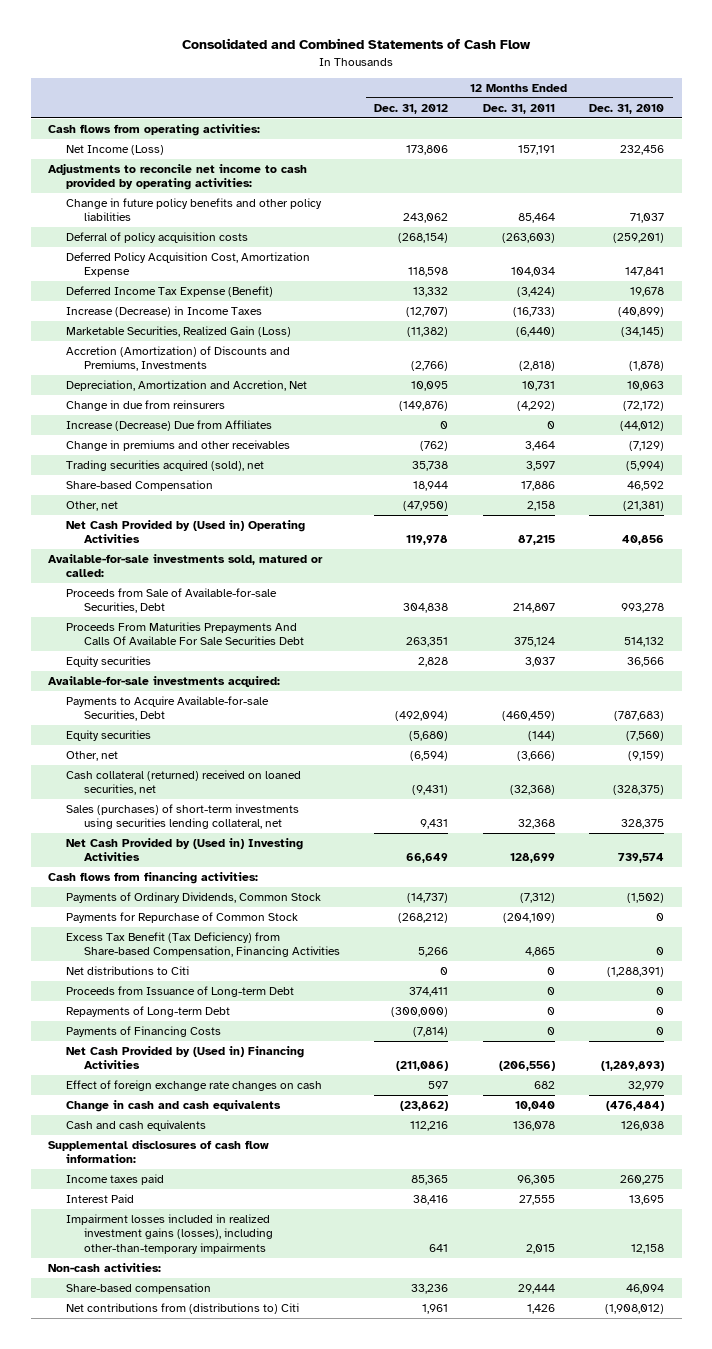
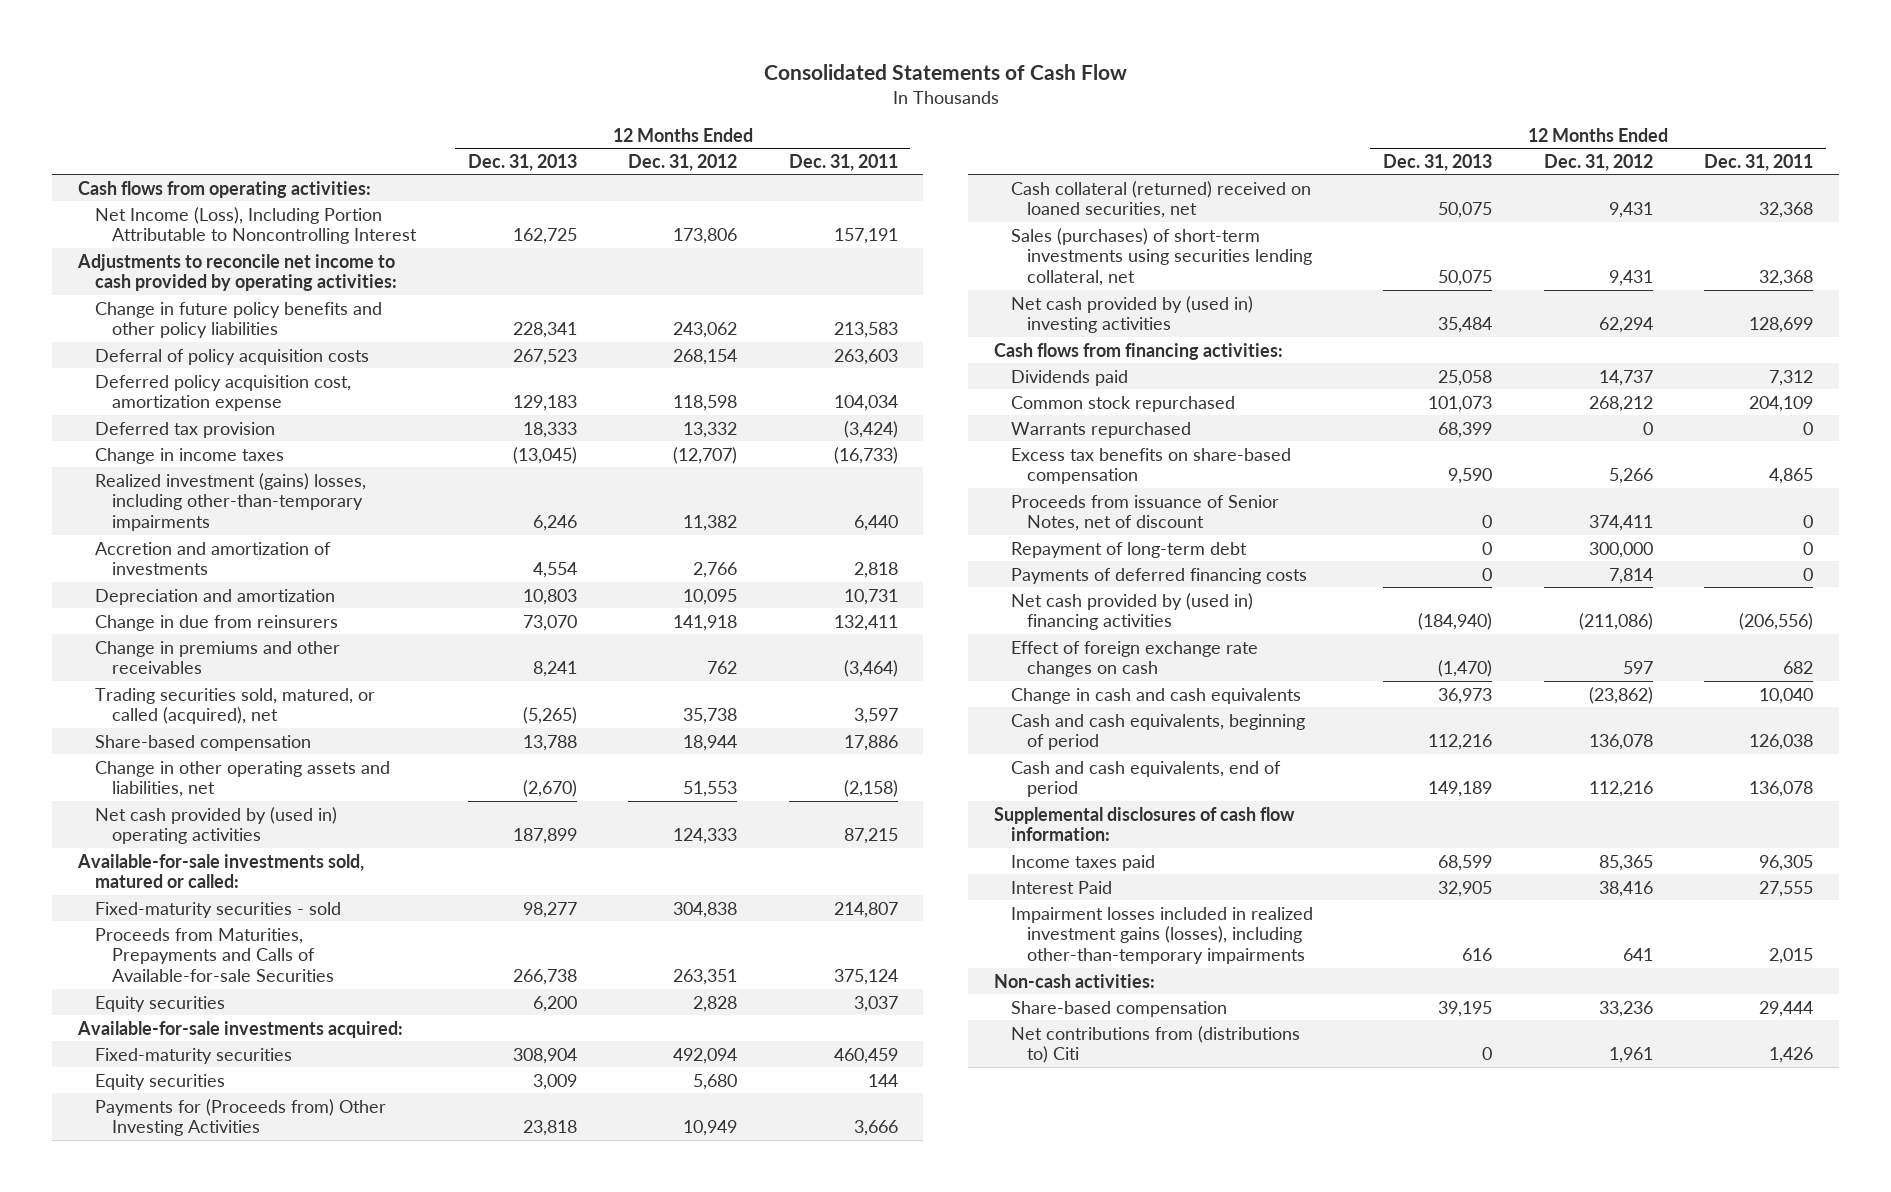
- Consolidated and Combined Statements of Cash Flow
+ Consolidated Statements of Cash Flow
- | 12 Months Ended Dec. 31, 2012 | 12 Months Ended Dec. 31, 2011 | 12 Months Ended Dec. 31, 2010
+ | 12 Months Ended Dec. 31, 2013 | 12 Months Ended Dec. 31, 2012 | 12 Months Ended Dec. 31, 2011
- Net Income (Loss) | 173,806 | 157,191 | 232,456
+ Net Income (Loss), Including Portion Attributable to Noncontrolling Interest | 162,725 | 173,806 | 157,191
- Change in future policy benefits and other policy liabilities | 243,062 | 85,464 | 71,037
- Deferral of policy acquisition costs | (268,154) | (263,603) | (259,201)
- Deferred Policy Acquisition Cost, Amortization Expense | 118,598 | 104,034 | 147,841
- Deferred Income Tax Expense (Benefit) | 13,332 | (3,424) | 19,678
- Increase (Decrease) in Income Taxes | (12,707) | (16,733) | (40,899)
- Marketable Securities, Realized Gain (Loss) | (11,382) | (6,440) | (34,145)
- Accretion (Amortization) of Discounts and Premiums, Investments | (2,766) | (2,818) | (1,878)
- Depreciation, Amortization and Accretion, Net | 10,095 | 10,731 | 10,063
- Change in due from reinsurers | (149,876) | (4,292) | (72,172)
- Increase (Decrease) Due from Affiliates | 0 | 0 | (44,012)
- Change in premiums and other receivables | (762) | 3,464 | (7,129)
- Trading securities acquired (sold), net | 35,738 | 3,597 | (5,994)
- Share-based Compensation | 18,944 | 17,886 | 46,592
- Other, net | (47,950) | 2,158 | (21,381)
- Net Cash Provided by (Used in) Operating Activities | 119,978 | 87,215 | 40,856
+ Change in future policy benefits and other policy liabilities | 228,341 | 243,062 | 213,583
+ Deferral of policy acquisition costs | 267,523 | 268,154 | 263,603
+ Deferred policy acquisition cost, amortization expense | 129,183 | 118,598 | 104,034
+ Deferred tax provision | 18,333 | 13,332 | (3,424)
+ Change in income taxes | (13,045) | (12,707) | (16,733)
+ Realized investment (gains) losses, including other-than-temporary impairments | 6,246 | 11,382 | 6,440
+ Accretion and amortization of investments | 4,554 | 2,766 | 2,818
+ Depreciation and amortization | 10,803 | 10,095 | 10,731
+ Change in due from reinsurers | 73,070 | 141,918 | 132,411
+ Change in premiums and other receivables | 8,241 | 762 | (3,464)
+ Trading securities sold, matured, or called (acquired), net | (5,265) | 35,738 | 3,597
+ Share-based compensation | 13,788 | 18,944 | 17,886
+ Change in other operating assets and liabilities, net | (2,670) | 51,553 | (2,158)
+ Net cash provided by (used in) operating activities | 187,899 | 124,333 | 87,215
- Proceeds from Sale of Available-for-sale Securities, Debt | 304,838 | 214,807 | 993,278
- Proceeds From Maturities Prepayments And Calls Of Available For Sale Securities Debt | 263,351 | 375,124 | 514,132
+ Fixed-maturity securities - sold | 98,277 | 304,838 | 214,807
+ Proceeds from Maturities, Prepayments and Calls of Available-for-sale Securities | 266,738 | 263,351 | 375,124
- Payments to Acquire Available-for-sale Securities, Debt | (492,094) | (460,459) | (787,683)
- Equity securities | (5,680) | (144) | (7,560)
- Other, net | (6,594) | (3,666) | (9,159)
- Cash collateral (returned) received on loaned securities, net | (9,431) | (32,368) | (328,375)
+ Fixed-maturity securities | 308,904 | 492,094 | 460,459
+ Equity securities | 3,009 | 5,680 | 144
+ Payments for (Proceeds from) Other Investing Activities | 23,818 | 10,949 | 3,666
+ Cash collateral (returned) received on loaned securities, net | 50,075 | 9,431 | 32,368
- Net Cash Provided by (Used in) Investing Activities | 66,649 | 128,699 | 739,574
+ Net cash provided by (used in) investing activities | 35,484 | 62,294 | 128,699
- Payments of Ordinary Dividends, Common Stock | (14,737) | (7,312) | (1,502)
- Payments for Repurchase of Common Stock | (268,212) | (204,109) | 0
- Excess Tax Benefit (Tax Deficiency) from Share-based Compensation, Financing Activities | 5,266 | 4,865 | 0
- Net distributions to Citi | 0 | 0 | (1,288,391)
- Proceeds from Issuance of Long-term Debt | 374,411 | 0 | 0
- Repayments of Long-term Debt | (300,000) | 0 | 0
- Payments of Financing Costs | (7,814) | 0 | 0
- Net Cash Provided by (Used in) Financing Activities | (211,086) | (206,556) | (1,289,893)
+ Dividends paid | 25,058 | 14,737 | 7,312
+ Common stock repurchased | 101,073 | 268,212 | 204,109
+ Warrants repurchased | 68,399 | 0 | 0
+ Excess tax benefits on share-based compensation | 9,590 | 5,266 | 4,865
+ Proceeds from issuance of Senior Notes, net of discount | 0 | 374,411 | 0
+ Repayment of long-term debt | 0 | 300,000 | 0
+ Payments of deferred financing costs | 0 | 7,814 | 0
+ Net cash provided by (used in) financing activities | (184,940) | (211,086) | (206,556)
- Cash and cash equivalents | 112,216 | 136,078 | 126,038
+ Cash and cash equivalents, beginning of period | 112,216 | 136,078 | 126,038
+ Cash and cash equivalents, end of period | 149,189 | 112,216 | 136,078

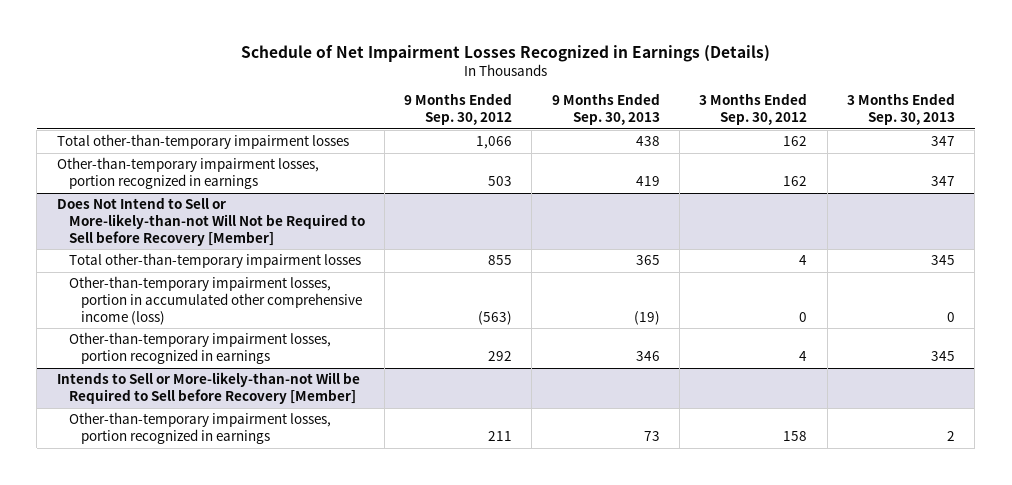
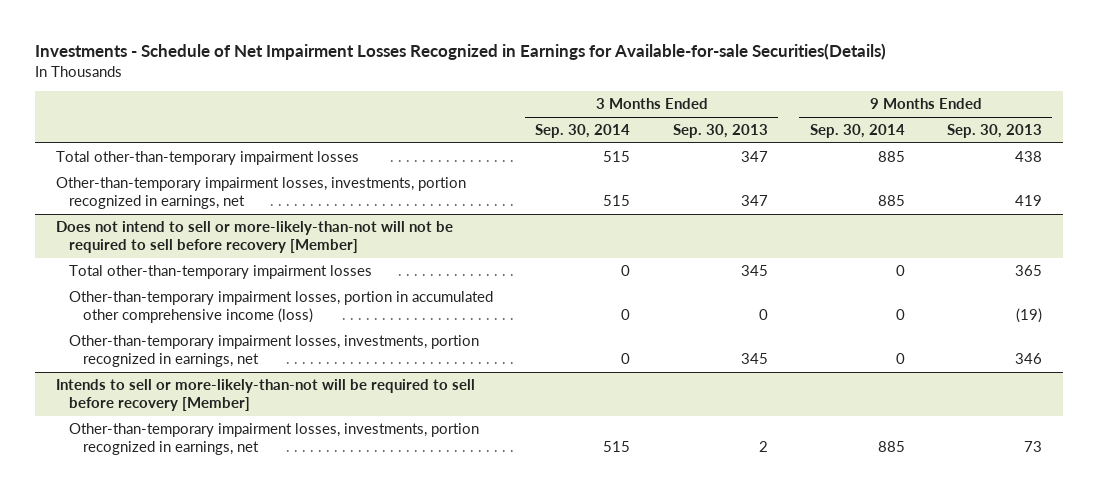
- Schedule of Net Impairment Losses Recognized in Earnings (Details)
+ Investments - Schedule of Net Impairment Losses Recognized in Earnings for Available-for-sale Securities(Details)
- | 9 Months Ended Sep. 30, 2012 | 9 Months Ended Sep. 30, 2013 | 3 Months Ended Sep. 30, 2012 | 3 Months Ended Sep. 30, 2013
+ | 3 Months Ended Sep. 30, 2014 | 3 Months Ended Sep. 30, 2013 | 9 Months Ended Sep. 30, 2014 | 9 Months Ended Sep. 30, 2013
- Other-than-temporary impairment losses, portion recognized in earnings | 503 | 419 | 162 | 347
- Does Not Intend to Sell or More-likely-than-not Will Not be Required to Sell before Recovery [Member]
+ Other-than-temporary impairment losses, investments, portion recognized in earnings, net | 515 | 347 | 885 | 419
+ Does not intend to sell or more-likely-than-not will not be required to sell before recovery [Member]
- Other-than-temporary impairment losses, portion recognized in earnings | 292 | 346 | 4 | 345
- Intends to Sell or More-likely-than-not Will be Required to Sell before Recovery [Member]
- Other-than-temporary impairment losses, portion recognized in earnings | 211 | 73 | 158 | 2
+ Other-than-temporary impairment losses, investments, portion recognized in earnings, net | 0 | 345 | 0 | 346
+ Intends to sell or more-likely-than-not will be required to sell before recovery [Member]
+ Other-than-temporary impairment losses, investments, portion recognized in earnings, net | 515 | 2 | 885 | 73

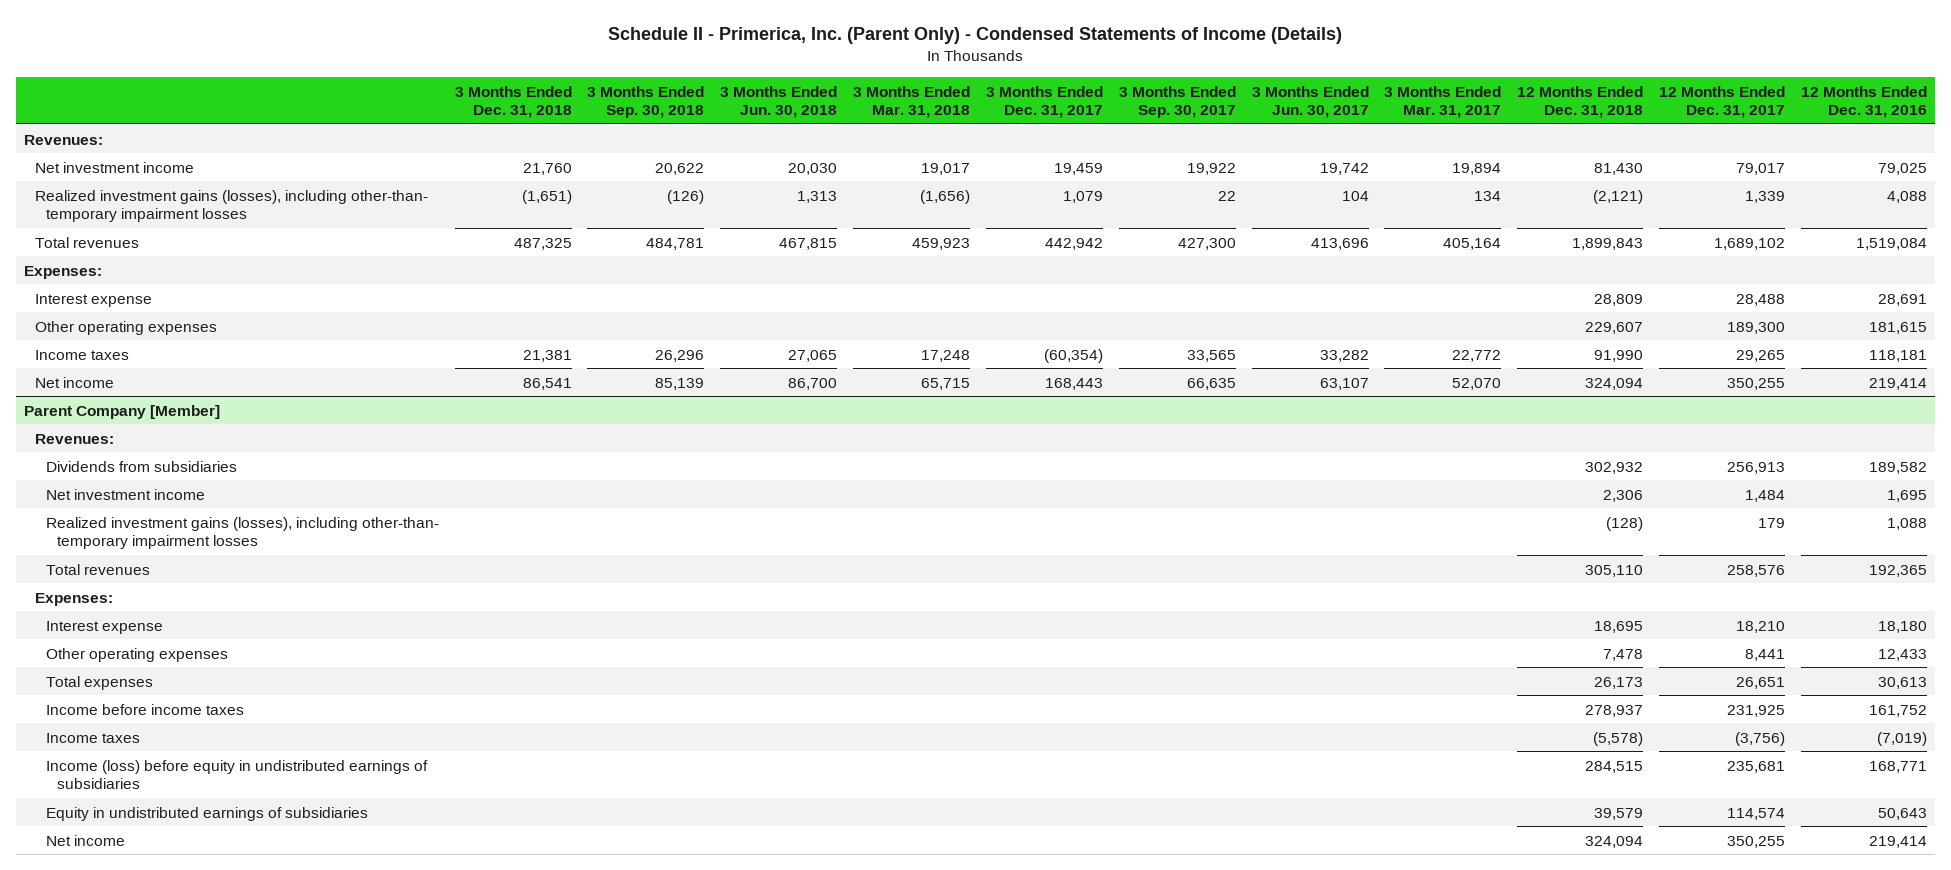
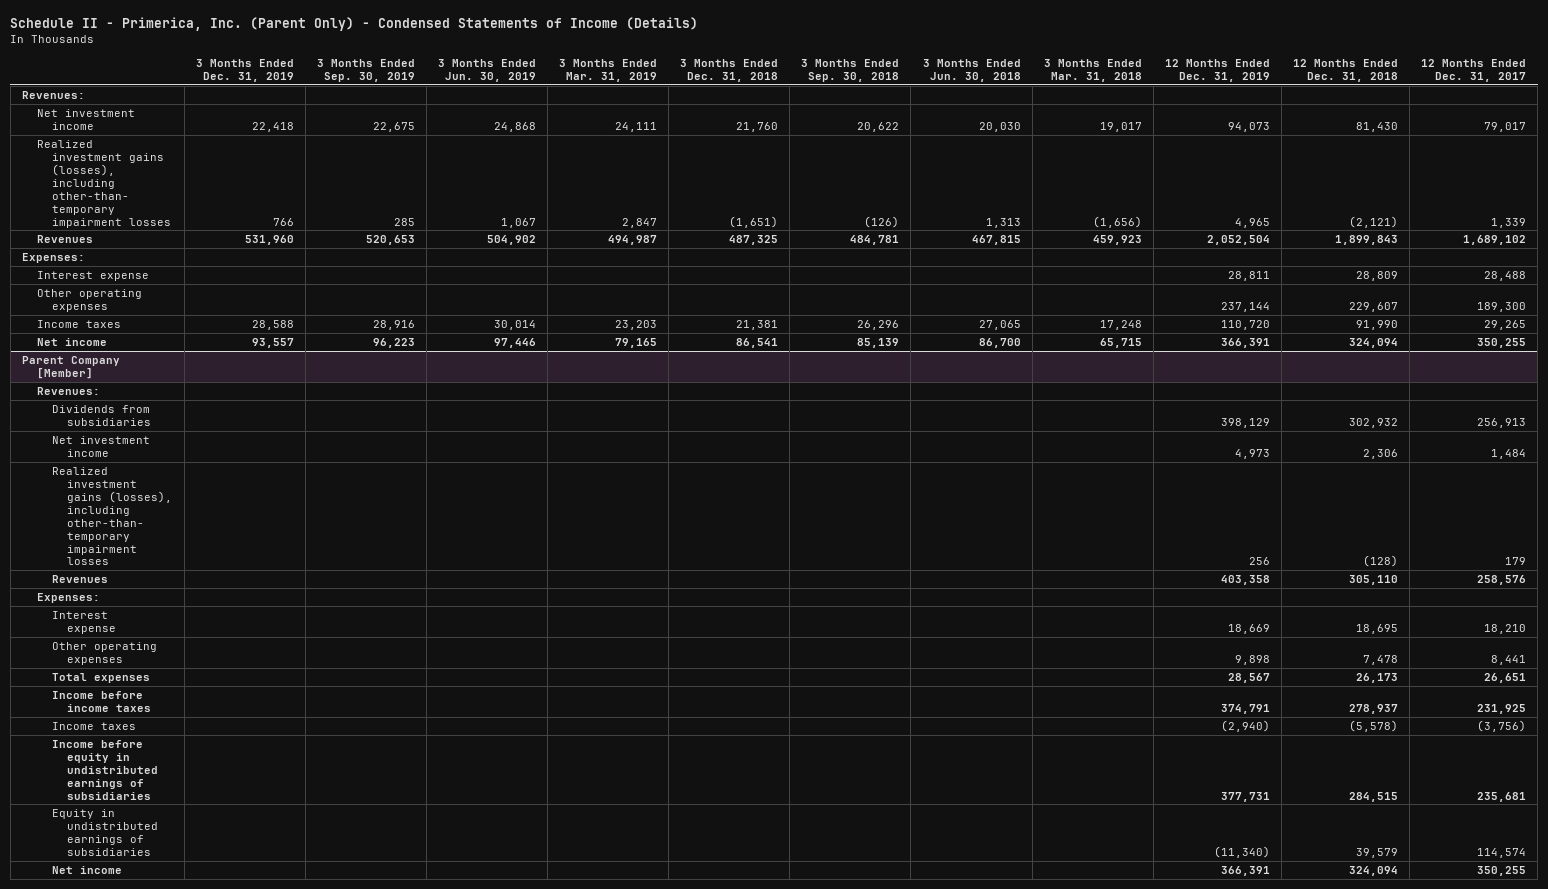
- | 3 Months Ended Dec. 31, 2018 | 3 Months Ended Sep. 30, 2018 | 3 Months Ended Jun. 30, 2018 | 3 Months Ended Mar. 31, 2018 | 3 Months Ended Dec. 31, 2017 | 3 Months Ended Sep. 30, 2017 | 3 Months Ended Jun. 30, 2017 | 3 Months Ended Mar. 31, 2017 | 12 Months Ended Dec. 31, 2018 | 12 Months Ended Dec. 31, 2017 | 12 Months Ended Dec. 31, 2016
+ | 3 Months Ended Dec. 31, 2019 | 3 Months Ended Sep. 30, 2019 | 3 Months Ended Jun. 30, 2019 | 3 Months Ended Mar. 31, 2019 | 3 Months Ended Dec. 31, 2018 | 3 Months Ended Sep. 30, 2018 | 3 Months Ended Jun. 30, 2018 | 3 Months Ended Mar. 31, 2018 | 12 Months Ended Dec. 31, 2019 | 12 Months Ended Dec. 31, 2018 | 12 Months Ended Dec. 31, 2017
- Total revenues | 487,325 | 484,781 | 467,815 | 459,923 | 442,942 | 427,300 | 413,696 | 405,164 | 1,899,843 | 1,689,102 | 1,519,084
+ Revenues | 531,960 | 520,653 | 504,902 | 494,987 | 487,325 | 484,781 | 467,815 | 459,923 | 2,052,504 | 1,899,843 | 1,689,102
@ Parent Company [Member]
- Total revenues | | | | | | | | | 305,110 | 258,576 | 192,365
+ Revenues | | | | | | | | | 403,358 | 305,110 | 258,576
- Income (loss) before equity in undistributed earnings of subsidiaries | | | | | | | | | 284,515 | 235,681 | 168,771
+ Income before equity in undistributed earnings of subsidiaries | | | | | | | | | 377,731 | 284,515 | 235,681

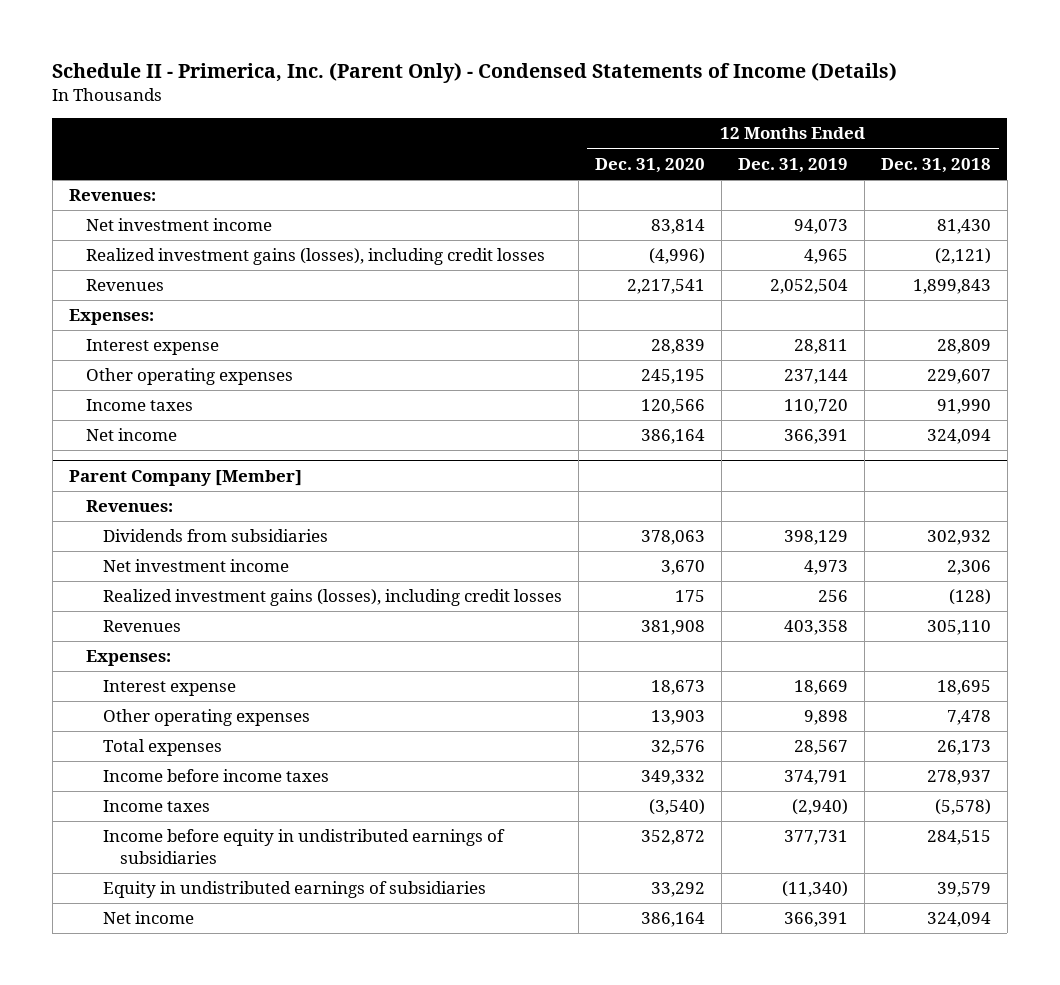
- | 3 Months Ended Dec. 31, 2019 | 3 Months Ended Sep. 30, 2019 | 3 Months Ended Jun. 30, 2019 | 3 Months Ended Mar. 31, 2019 | 3 Months Ended Dec. 31, 2018 | 3 Months Ended Sep. 30, 2018 | 3 Months Ended Jun. 30, 2018 | 3 Months Ended Mar. 31, 2018 | 12 Months Ended Dec. 31, 2019 | 12 Months Ended Dec. 31, 2018 | 12 Months Ended Dec. 31, 2017
+ | 12 Months Ended Dec. 31, 2020 | 12 Months Ended Dec. 31, 2019 | 12 Months Ended Dec. 31, 2018
- Realized investment gains (losses), including other-than- temporary impairment losses | 766 | 285 | 1,067 | 2,847 | (1,651) | (126) | 1,313 | (1,656) | 4,965 | (2,121) | 1,339
+ Realized investment gains (losses), including credit losses | (4,996) | 4,965 | (2,121)
@ Parent Company [Member]
- Realized investment gains (losses), including other-than- temporary impairment losses | | | | | | | | | 256 | (128) | 179
+ Realized investment gains (losses), including credit losses | 175 | 256 | (128)

